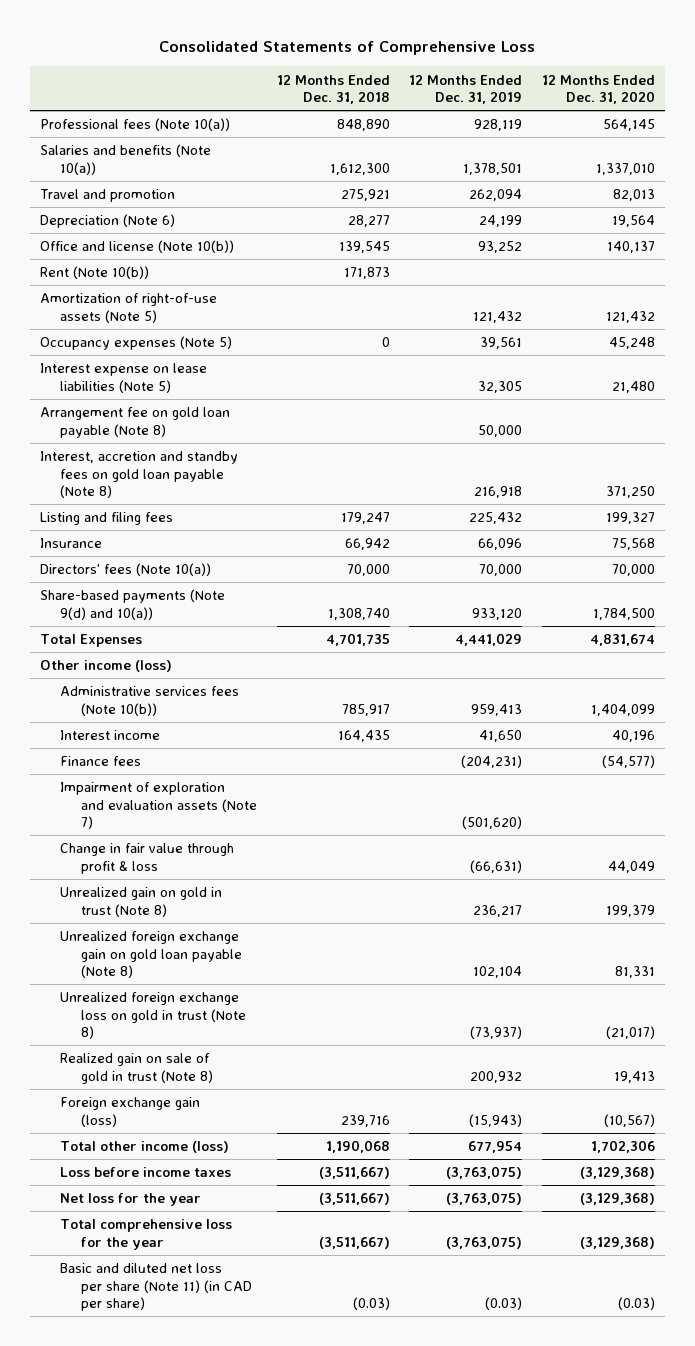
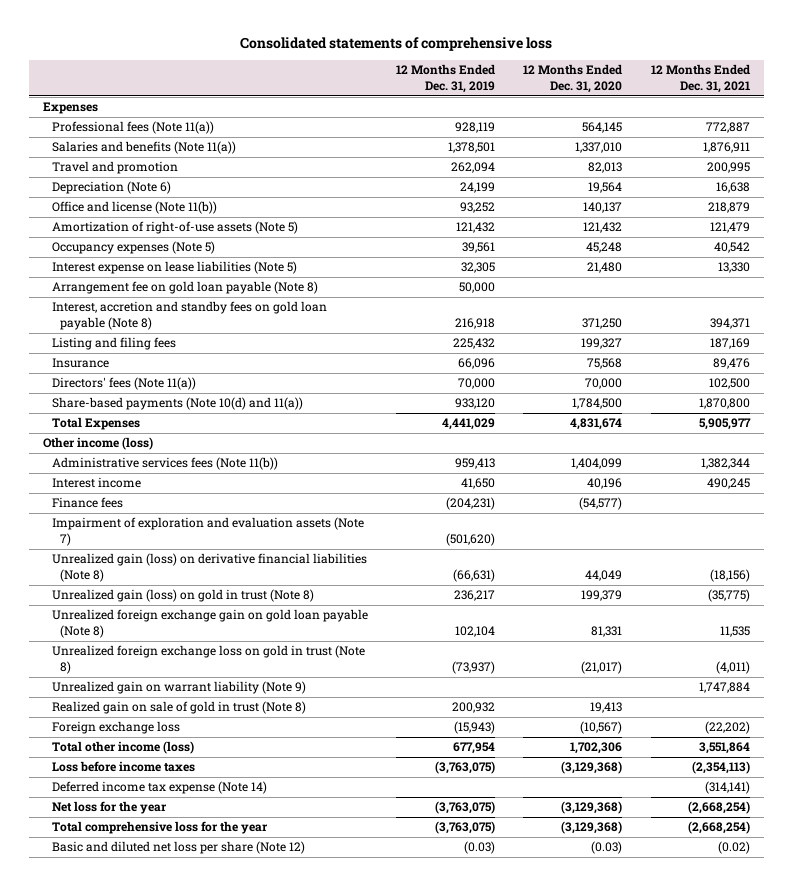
- Consolidated Statements of Comprehensive Loss
+ Consolidated statements of comprehensive loss
- | 12 Months Ended Dec. 31, 2018 | 12 Months Ended Dec. 31, 2019 | 12 Months Ended Dec. 31, 2020
+ | 12 Months Ended Dec. 31, 2019 | 12 Months Ended Dec. 31, 2020 | 12 Months Ended Dec. 31, 2021
- Professional fees (Note 10(a)) | 848,890 | 928,119 | 564,145
- Salaries and benefits (Note 10(a)) | 1,612,300 | 1,378,501 | 1,337,010
+ Expenses
+ Professional fees (Note 11(a)) | 928,119 | 564,145 | 772,887
+ Salaries and benefits (Note 11(a)) | 1,378,501 | 1,337,010 | 1,876,911
- Office and license (Note 10(b)) | 139,545 | 93,252 | 140,137
- Rent (Note 10(b)) | 171,873 | |
+ Office and license (Note 11(b)) | 93,252 | 140,137 | 218,879
- Directors' fees (Note 10(a)) | 70,000 | 70,000 | 70,000
- Share-based payments (Note 9(d) and 10(a)) | 1,308,740 | 933,120 | 1,784,500
+ Directors' fees (Note 11(a)) | 70,000 | 70,000 | 102,500
+ Share-based payments (Note 10(d) and 11(a)) | 933,120 | 1,784,500 | 1,870,800
- Administrative services fees (Note 10(b)) | 785,917 | 959,413 | 1,404,099
+ Administrative services fees (Note 11(b)) | 959,413 | 1,404,099 | 1,382,344
- Change in fair value through profit & loss | | (66,631) | 44,049
- Unrealized gain on gold in trust (Note 8) | | 236,217 | 199,379
+ Unrealized gain (loss) on derivative financial liabilities (Note 8) | (66,631) | 44,049 | (18,156)
+ Unrealized gain (loss) on gold in trust (Note 8) | 236,217 | 199,379 | (35,775)
+ Unrealized gain on warrant liability (Note 9) | | | 1,747,884
- Foreign exchange gain (loss) | 239,716 | (15,943) | (10,567)
+ Foreign exchange loss | (15,943) | (10,567) | (22,202)
+ Deferred income tax expense (Note 14) | | | (314,141)
- Basic and diluted net loss per share (Note 11) (in CAD per share) | (0.03) | (0.03) | (0.03)
+ Basic and diluted net loss per share (Note 12) | (0.03) | (0.03) | (0.02)

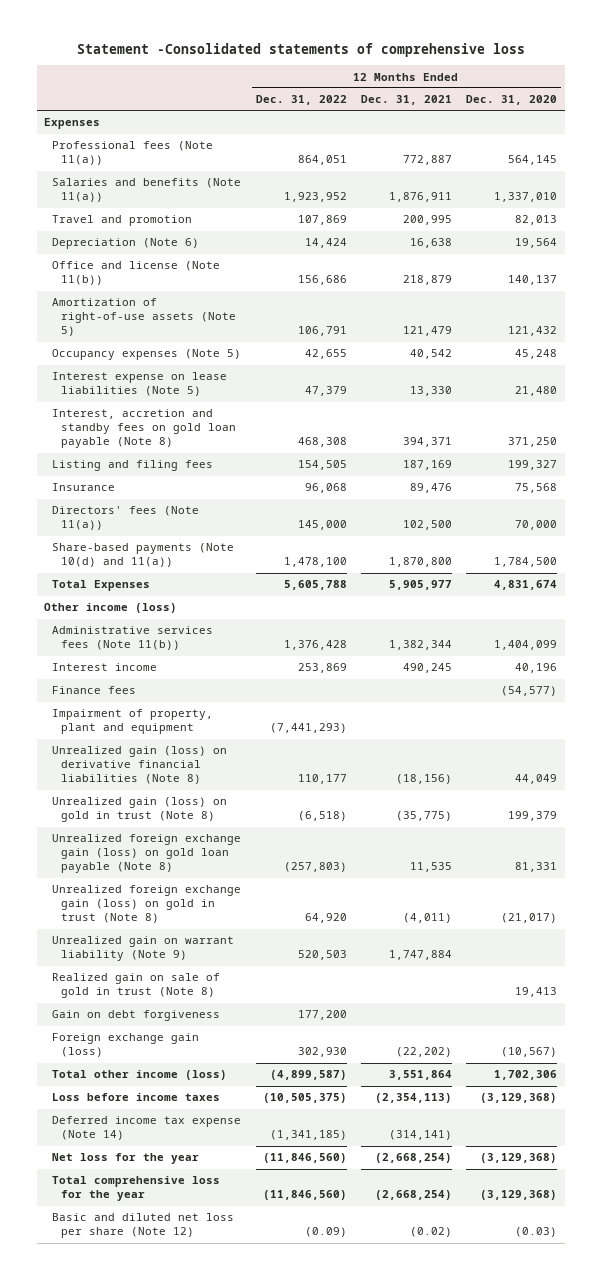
- Consolidated statements of comprehensive loss
+ Statement -Consolidated statements of comprehensive loss
- | 12 Months Ended Dec. 31, 2019 | 12 Months Ended Dec. 31, 2020 | 12 Months Ended Dec. 31, 2021
+ | 12 Months Ended Dec. 31, 2022 | 12 Months Ended Dec. 31, 2021 | 12 Months Ended Dec. 31, 2020
- Arrangement fee on gold loan payable (Note 8) | 50,000 | |
- Impairment of exploration and evaluation assets (Note 7) | (501,620) | |
+ Impairment of property, plant and equipment | (7,441,293) | |
- Unrealized foreign exchange gain on gold loan payable (Note 8) | 102,104 | 81,331 | 11,535
- Unrealized foreign exchange loss on gold in trust (Note 8) | (73,937) | (21,017) | (4,011)
+ Unrealized foreign exchange gain (loss) on gold loan payable (Note 8) | (257,803) | 11,535 | 81,331
+ Unrealized foreign exchange gain (loss) on gold in trust (Note 8) | 64,920 | (4,011) | (21,017)
- Foreign exchange loss | (15,943) | (10,567) | (22,202)
+ Gain on debt forgiveness | 177,200 | |
+ Foreign exchange gain (loss) | 302,930 | (22,202) | (10,567)

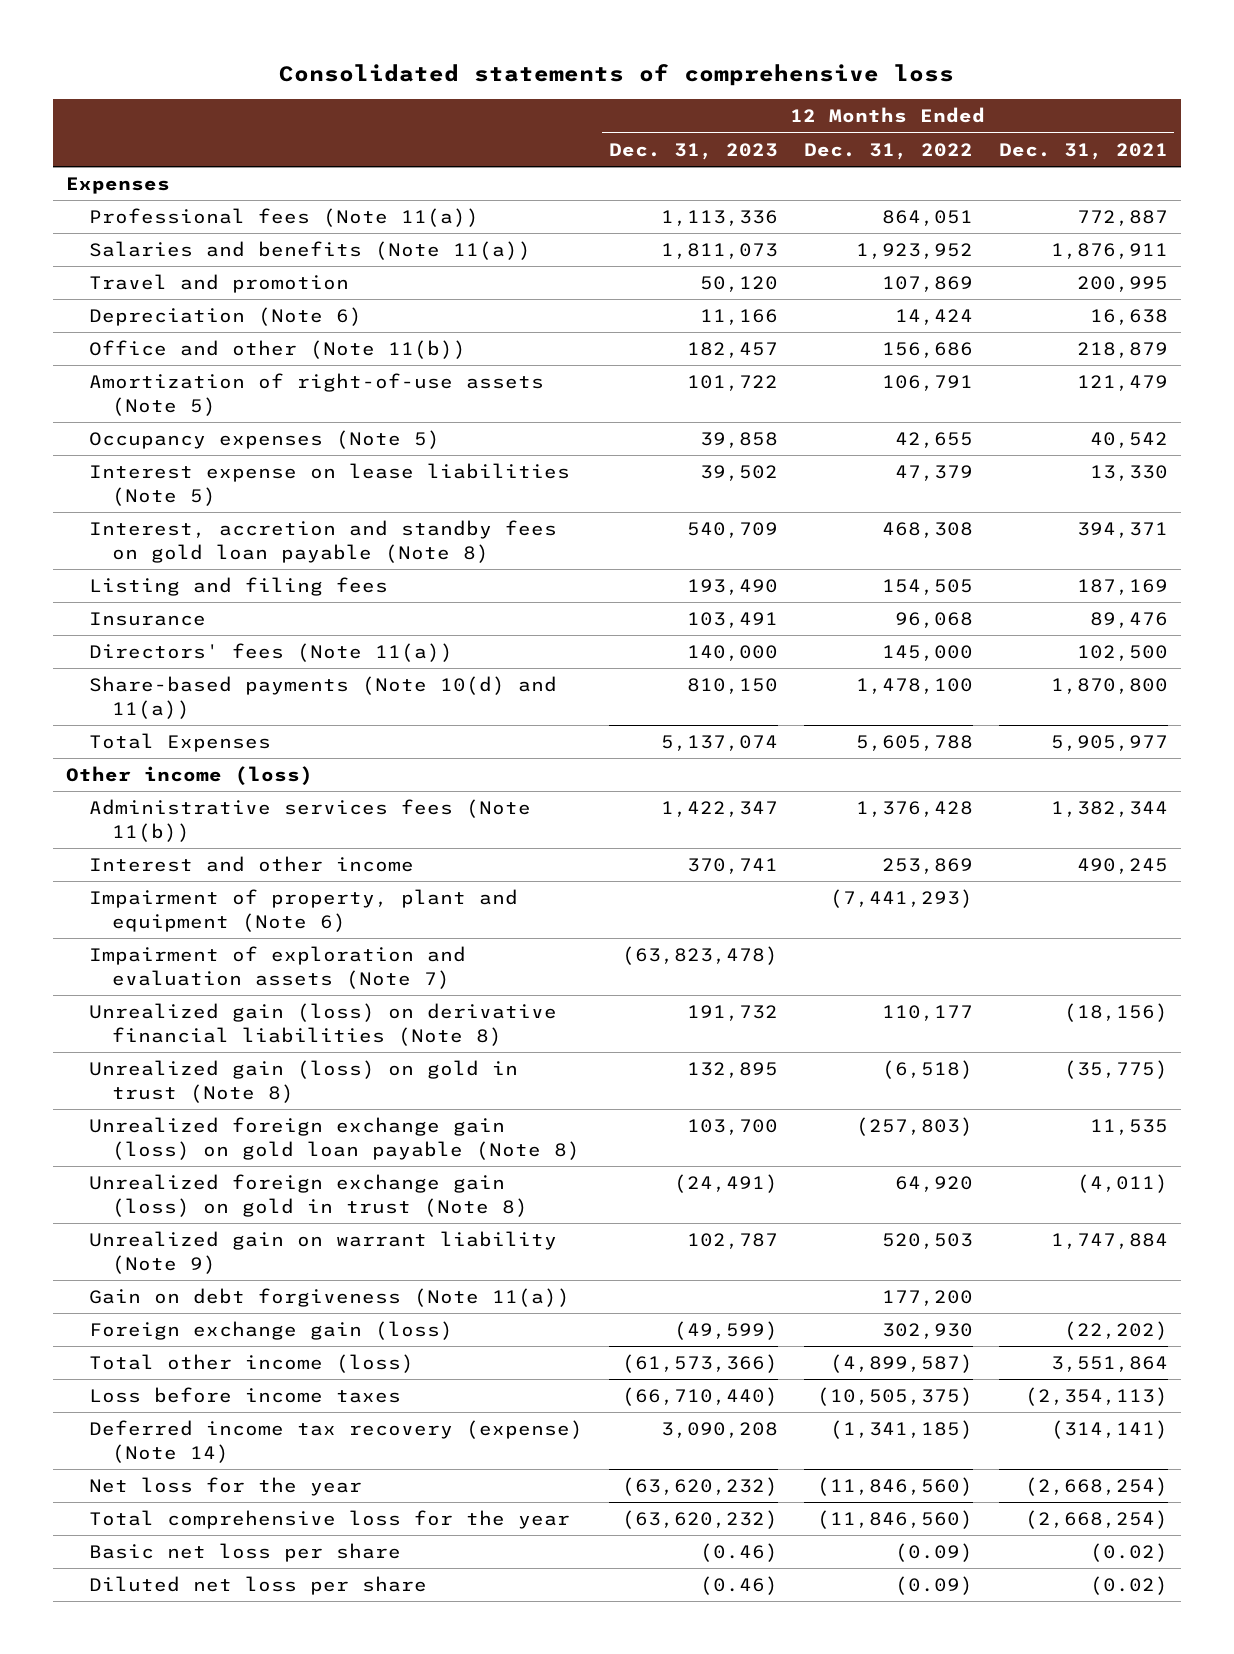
- Statement -Consolidated statements of comprehensive loss
+ Consolidated statements of comprehensive loss
- | 12 Months Ended Dec. 31, 2022 | 12 Months Ended Dec. 31, 2021 | 12 Months Ended Dec. 31, 2020
+ | 12 Months Ended Dec. 31, 2023 | 12 Months Ended Dec. 31, 2022 | 12 Months Ended Dec. 31, 2021
- Office and license (Note 11(b)) | 156,686 | 218,879 | 140,137
+ Office and other (Note 11(b)) | 182,457 | 156,686 | 218,879
- Interest income | 253,869 | 490,245 | 40,196
- Finance fees | | | (54,577)
- Impairment of property, plant and equipment | (7,441,293) | |
+ Interest and other income | 370,741 | 253,869 | 490,245
+ Impairment of property, plant and equipment (Note 6) | | (7,441,293) |
+ Impairment of exploration and evaluation assets (Note 7) | (63,823,478) | |
- Realized gain on sale of gold in trust (Note 8) | | | 19,413
- Gain on debt forgiveness | 177,200 | |
+ Gain on debt forgiveness (Note 11(a)) | | 177,200 |
- Deferred income tax expense (Note 14) | (1,341,185) | (314,141) |
+ Deferred income tax recovery (expense) (Note 14) | 3,090,208 | (1,341,185) | (314,141)
- Basic and diluted net loss per share (Note 12) | (0.09) | (0.02) | (0.03)
+ Basic net loss per share | (0.46) | (0.09) | (0.02)
+ Diluted net loss per share | (0.46) | (0.09) | (0.02)

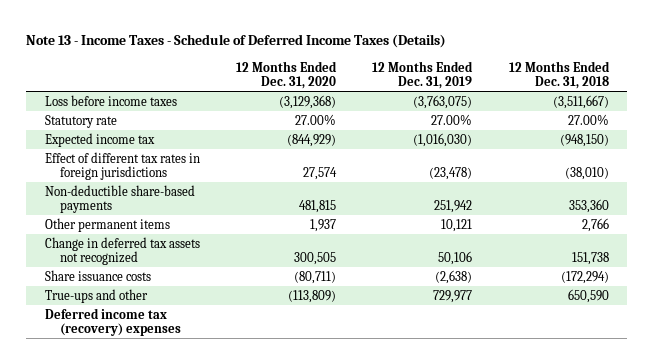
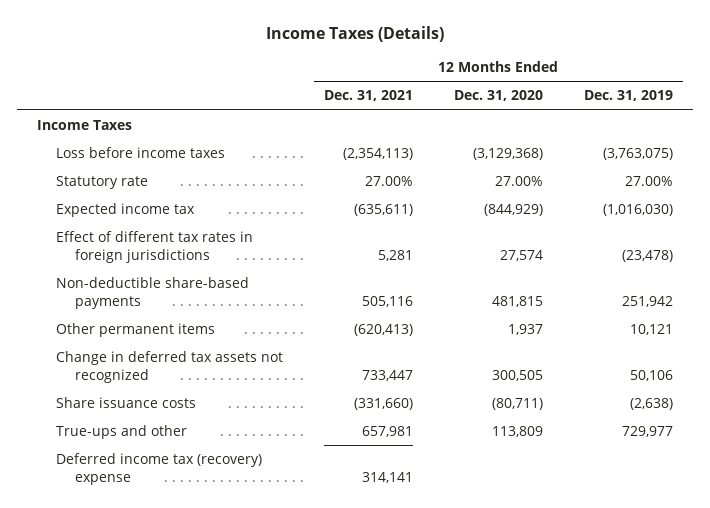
- Note 13 - Income Taxes - Schedule of Deferred Income Taxes (Details)
+ Income Taxes (Details)
- | 12 Months Ended Dec. 31, 2020 | 12 Months Ended Dec. 31, 2019 | 12 Months Ended Dec. 31, 2018
+ | 12 Months Ended Dec. 31, 2021 | 12 Months Ended Dec. 31, 2020 | 12 Months Ended Dec. 31, 2019
+ Income Taxes
- True-ups and other | (113,809) | 729,977 | 650,590
- Deferred income tax (recovery) expenses
+ True-ups and other | 657,981 | 113,809 | 729,977
+ Deferred income tax (recovery) expense | 314,141 | |

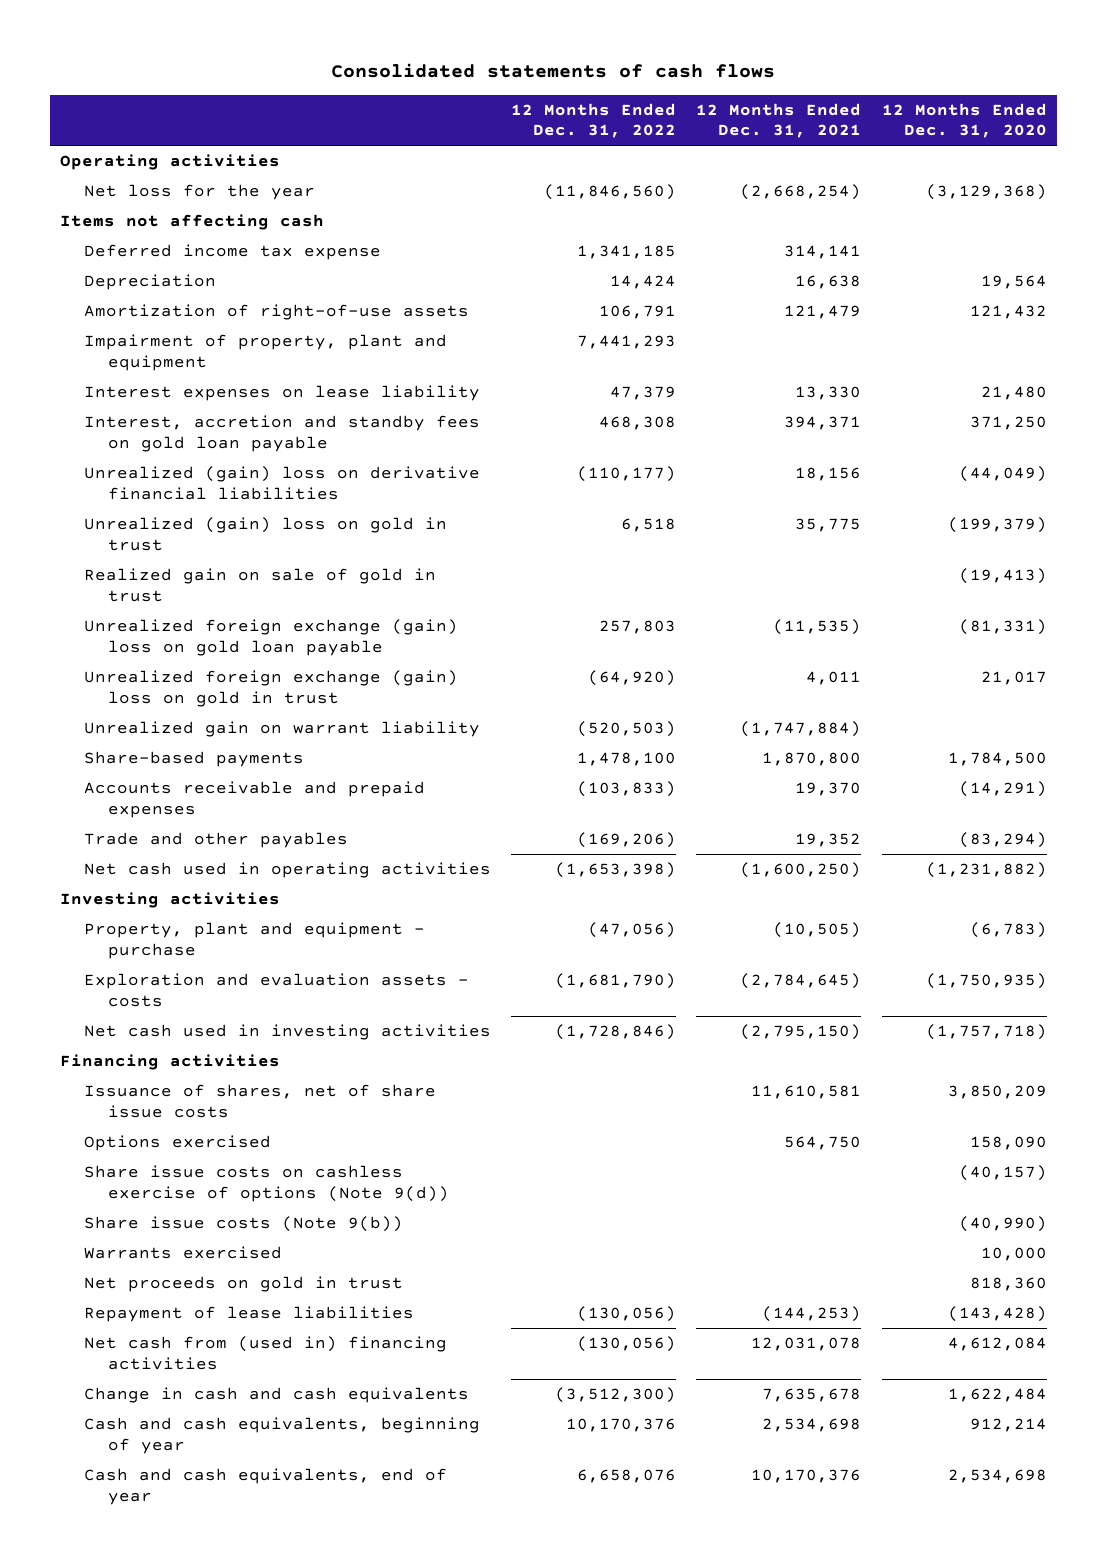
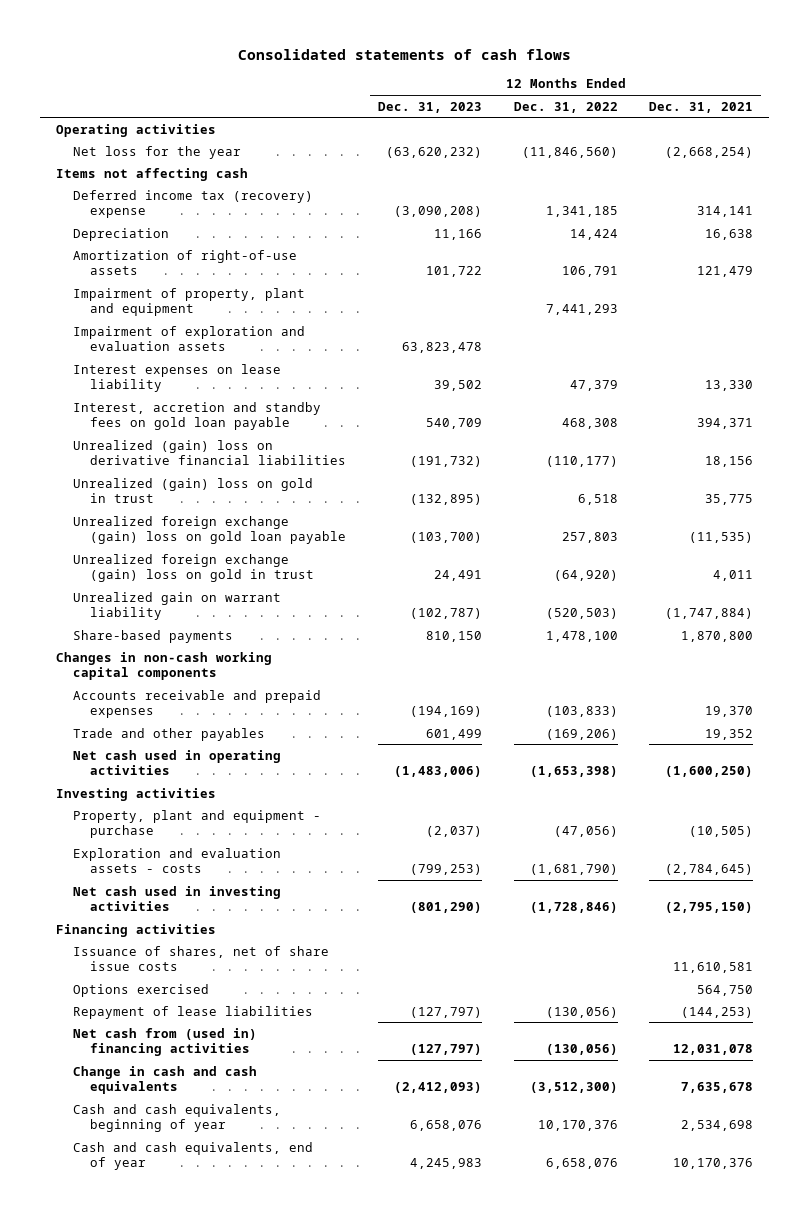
- | 12 Months Ended Dec. 31, 2022 | 12 Months Ended Dec. 31, 2021 | 12 Months Ended Dec. 31, 2020
+ | 12 Months Ended Dec. 31, 2023 | 12 Months Ended Dec. 31, 2022 | 12 Months Ended Dec. 31, 2021
- Deferred income tax expense | 1,341,185 | 314,141 |
+ Deferred income tax (recovery) expense | (3,090,208) | 1,341,185 | 314,141
+ Impairment of exploration and evaluation assets | 63,823,478 | |
- Realized gain on sale of gold in trust | | | (19,413)
+ Changes in non-cash working capital components
- Share issue costs on cashless exercise of options (Note 9(d)) | | | (40,157)
- Share issue costs (Note 9(b)) | | | (40,990)
- Warrants exercised | | | 10,000
- Net proceeds on gold in trust | | | 818,360

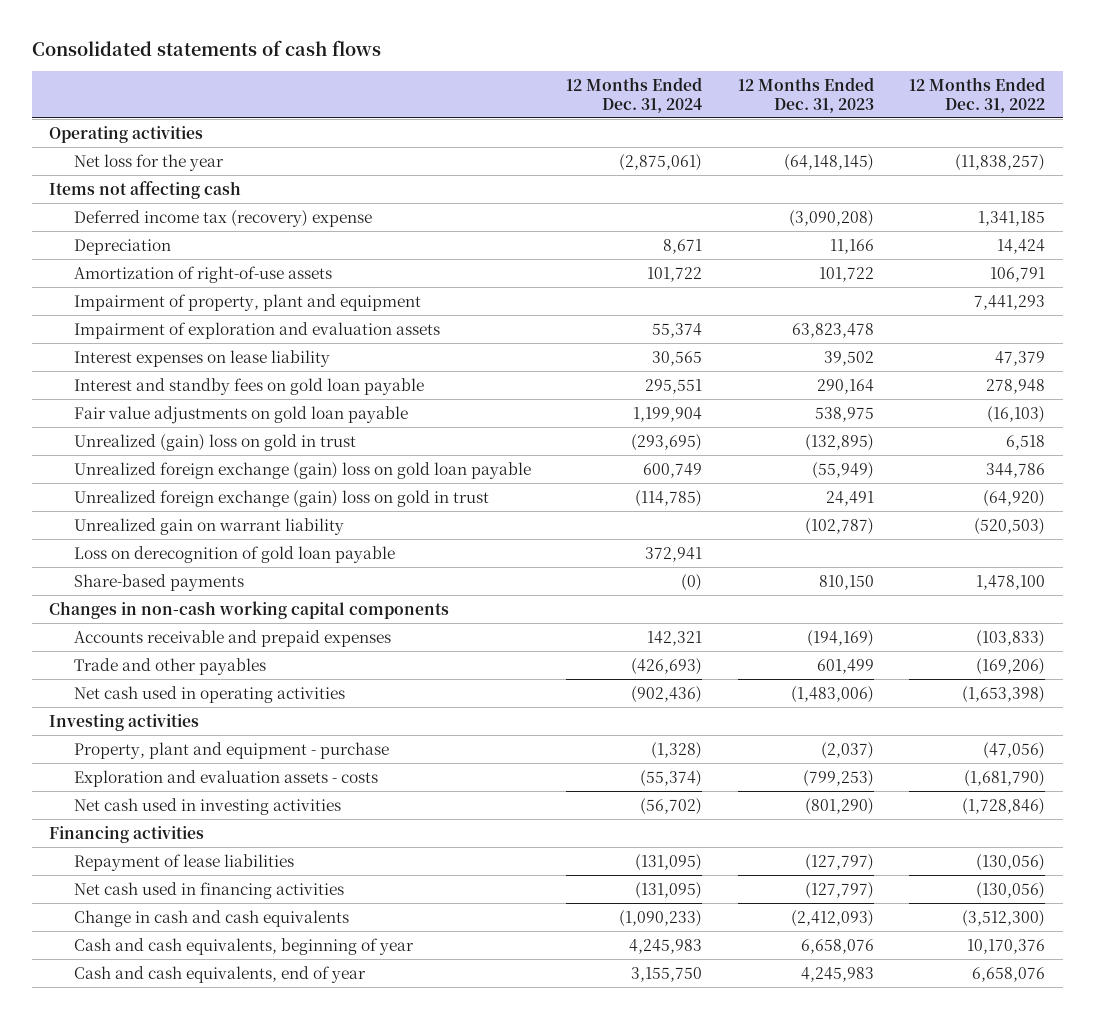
- | 12 Months Ended Dec. 31, 2023 | 12 Months Ended Dec. 31, 2022 | 12 Months Ended Dec. 31, 2021
+ | 12 Months Ended Dec. 31, 2024 | 12 Months Ended Dec. 31, 2023 | 12 Months Ended Dec. 31, 2022
- Net loss for the year | (63,620,232) | (11,846,560) | (2,668,254)
+ Net loss for the year | (2,875,061) | (64,148,145) | (11,838,257)
- Interest, accretion and standby fees on gold loan payable | 540,709 | 468,308 | 394,371
- Unrealized (gain) loss on derivative financial liabilities | (191,732) | (110,177) | 18,156
+ Interest and standby fees on gold loan payable | 295,551 | 290,164 | 278,948
+ Fair value adjustments on gold loan payable | 1,199,904 | 538,975 | (16,103)
- Unrealized foreign exchange (gain) loss on gold loan payable | (103,700) | 257,803 | (11,535)
+ Unrealized foreign exchange (gain) loss on gold loan payable | 600,749 | (55,949) | 344,786
+ Loss on derecognition of gold loan payable | 372,941 | |
- Issuance of shares, net of share issue costs | | | 11,610,581
- Options exercised | | | 564,750
- Net cash from (used in) financing activities | (127,797) | (130,056) | 12,031,078
+ Net cash used in financing activities | (131,095) | (127,797) | (130,056)

